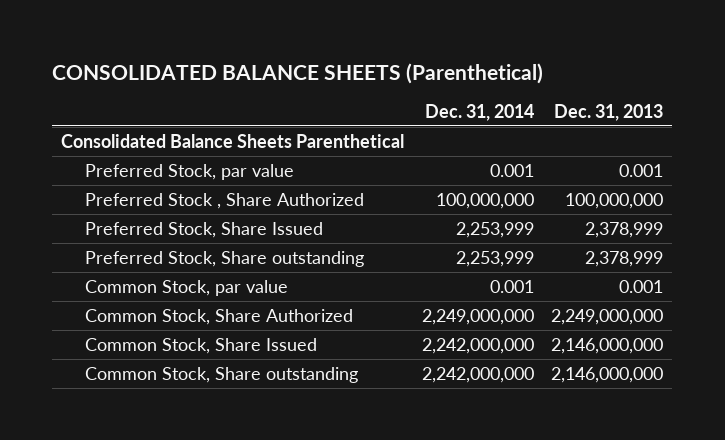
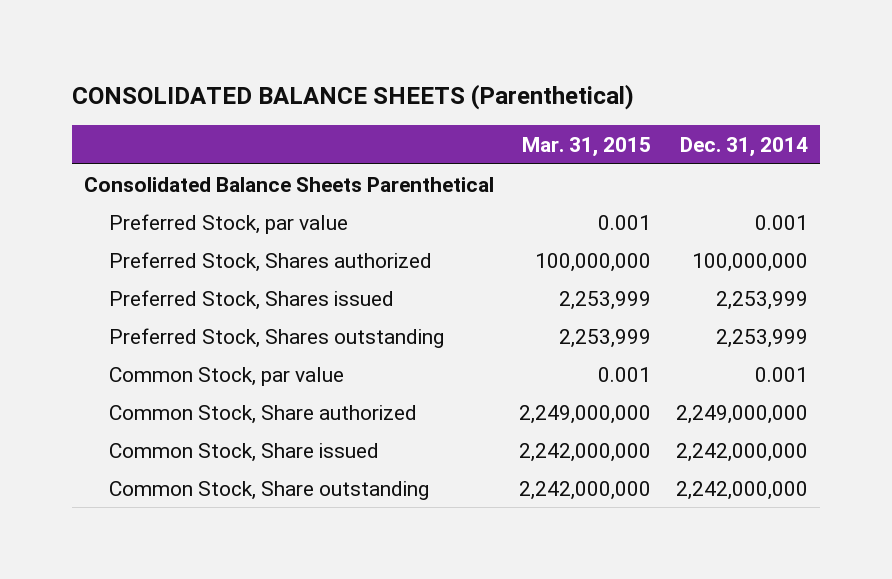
- | Dec. 31, 2014 | Dec. 31, 2013
+ | Mar. 31, 2015 | Dec. 31, 2014
- Preferred Stock , Share Authorized | 100,000,000 | 100,000,000
- Preferred Stock, Share Issued | 2,253,999 | 2,378,999
- Preferred Stock, Share outstanding | 2,253,999 | 2,378,999
+ Preferred Stock, Shares authorized | 100,000,000 | 100,000,000
+ Preferred Stock, Shares issued | 2,253,999 | 2,253,999
+ Preferred Stock, Shares outstanding | 2,253,999 | 2,253,999
- Common Stock, Share Authorized | 2,249,000,000 | 2,249,000,000
- Common Stock, Share Issued | 2,242,000,000 | 2,146,000,000
+ Common Stock, Share authorized | 2,249,000,000 | 2,249,000,000
+ Common Stock, Share issued | 2,242,000,000 | 2,242,000,000

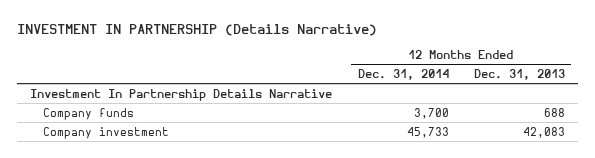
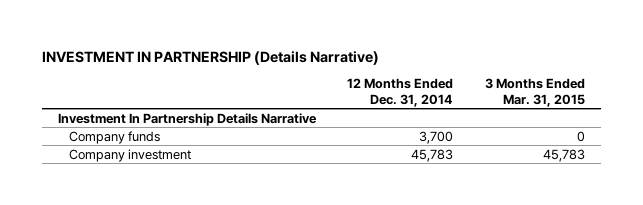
- | 12 Months Ended Dec. 31, 2014 | 12 Months Ended Dec. 31, 2013
+ | 12 Months Ended Dec. 31, 2014 | 3 Months Ended Mar. 31, 2015
- Company investment | 45,733 | 42,083
+ Company investment | 45,783 | 45,783

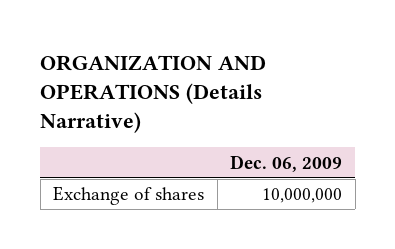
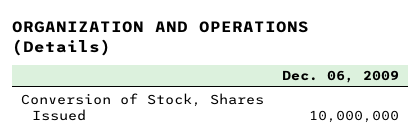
- ORGANIZATION AND OPERATIONS (Details Narrative)
+ ORGANIZATION AND OPERATIONS (Details)
- Exchange of shares | 10,000,000
+ Conversion of Stock, Shares Issued | 10,000,000

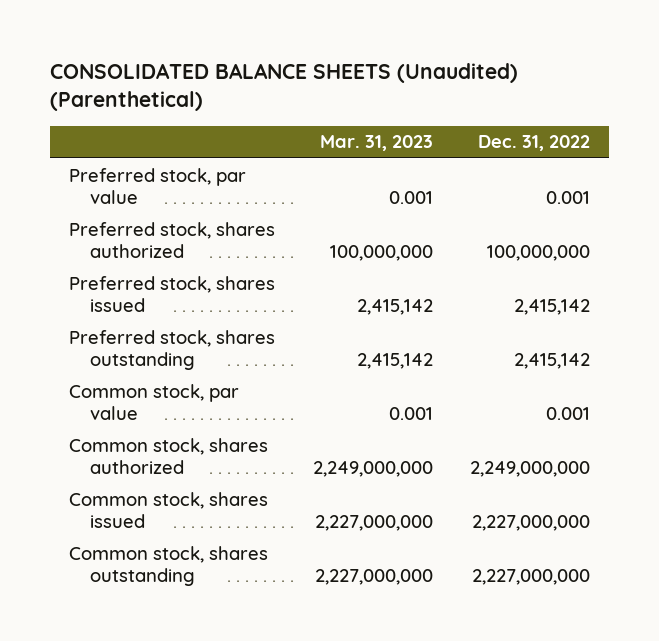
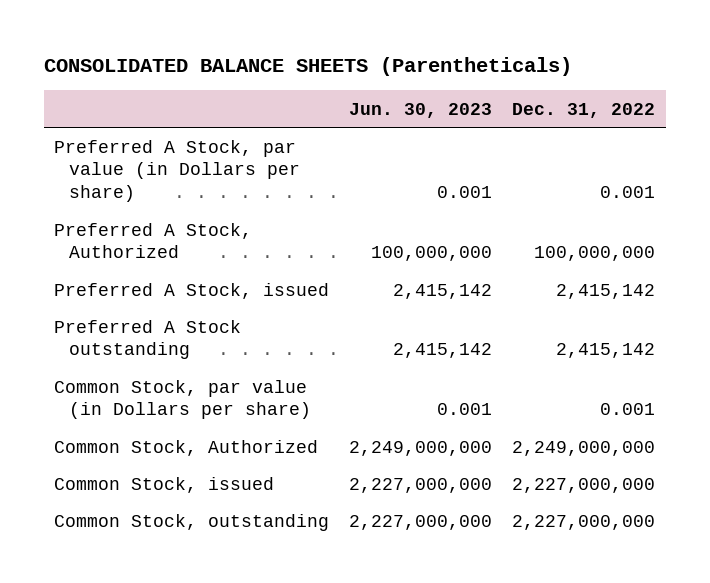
- CONSOLIDATED BALANCE SHEETS (Unaudited) (Parenthetical)
+ CONSOLIDATED BALANCE SHEETS (Parentheticals)
- | Mar. 31, 2023 | Dec. 31, 2022
+ | Jun. 30, 2023 | Dec. 31, 2022
- Preferred stock, par value | 0.001 | 0.001
- Preferred stock, shares authorized | 100,000,000 | 100,000,000
- Preferred stock, shares issued | 2,415,142 | 2,415,142
- Preferred stock, shares outstanding | 2,415,142 | 2,415,142
- Common stock, par value | 0.001 | 0.001
- Common stock, shares authorized | 2,249,000,000 | 2,249,000,000
- Common stock, shares issued | 2,227,000,000 | 2,227,000,000
- Common stock, shares outstanding | 2,227,000,000 | 2,227,000,000
+ Preferred A Stock, par value (in Dollars per share) | 0.001 | 0.001
+ Preferred A Stock, Authorized | 100,000,000 | 100,000,000
+ Preferred A Stock, issued | 2,415,142 | 2,415,142
+ Preferred A Stock outstanding | 2,415,142 | 2,415,142
+ Common Stock, par value (in Dollars per share) | 0.001 | 0.001
+ Common Stock, Authorized | 2,249,000,000 | 2,249,000,000
+ Common Stock, issued | 2,227,000,000 | 2,227,000,000
+ Common Stock, outstanding | 2,227,000,000 | 2,227,000,000

